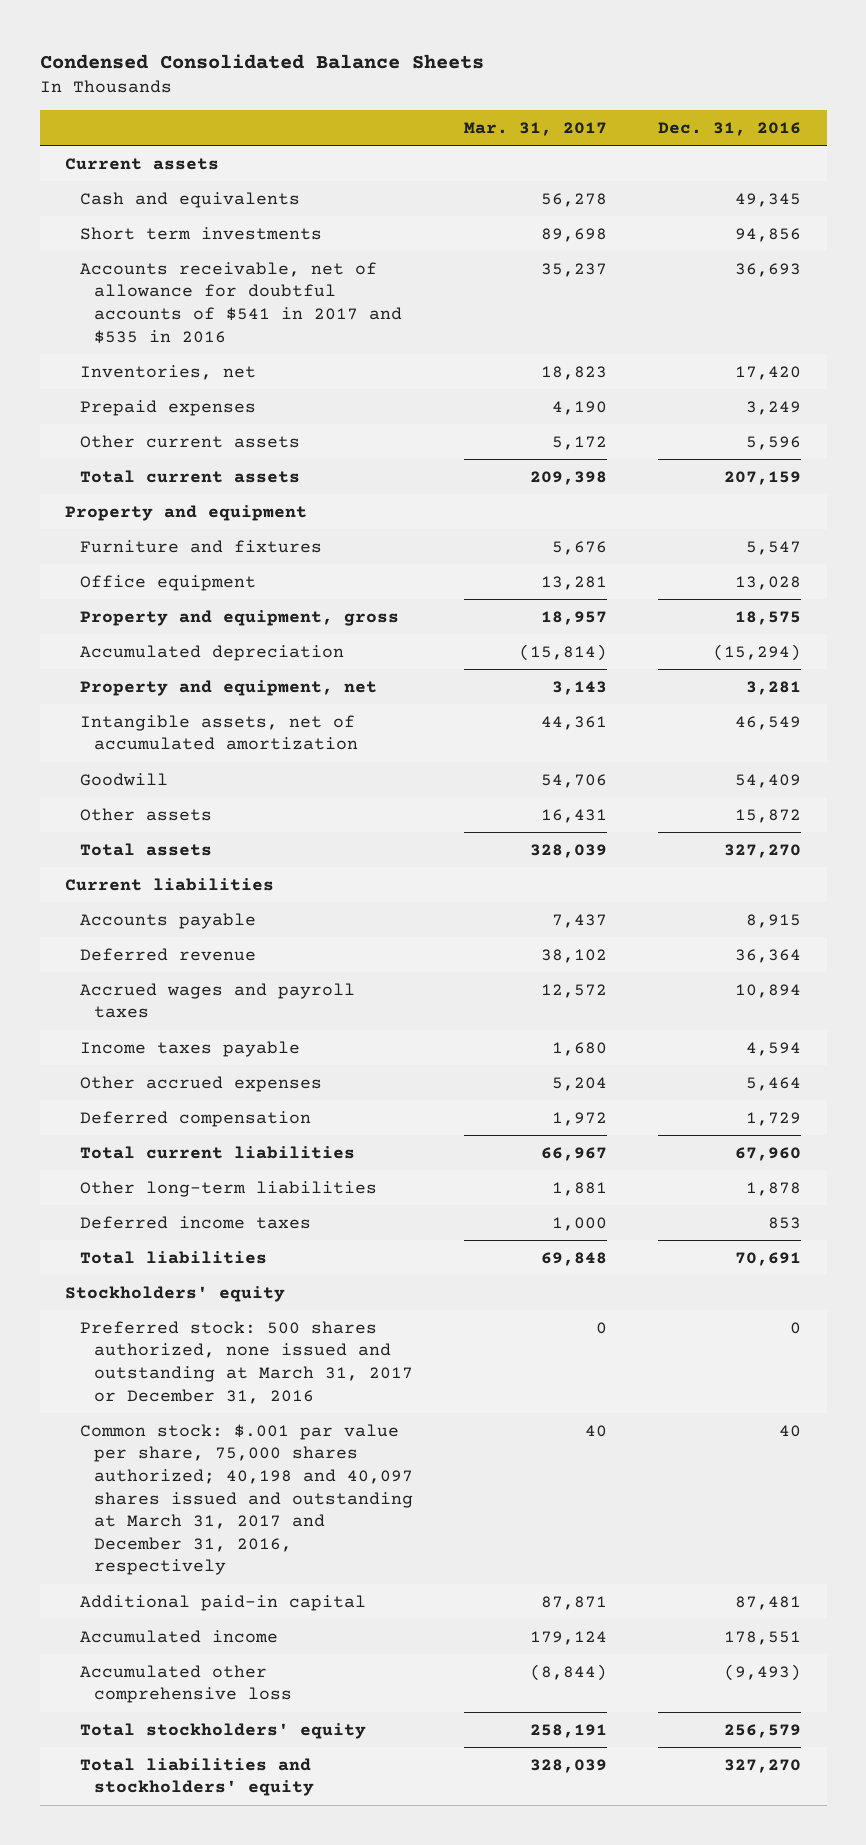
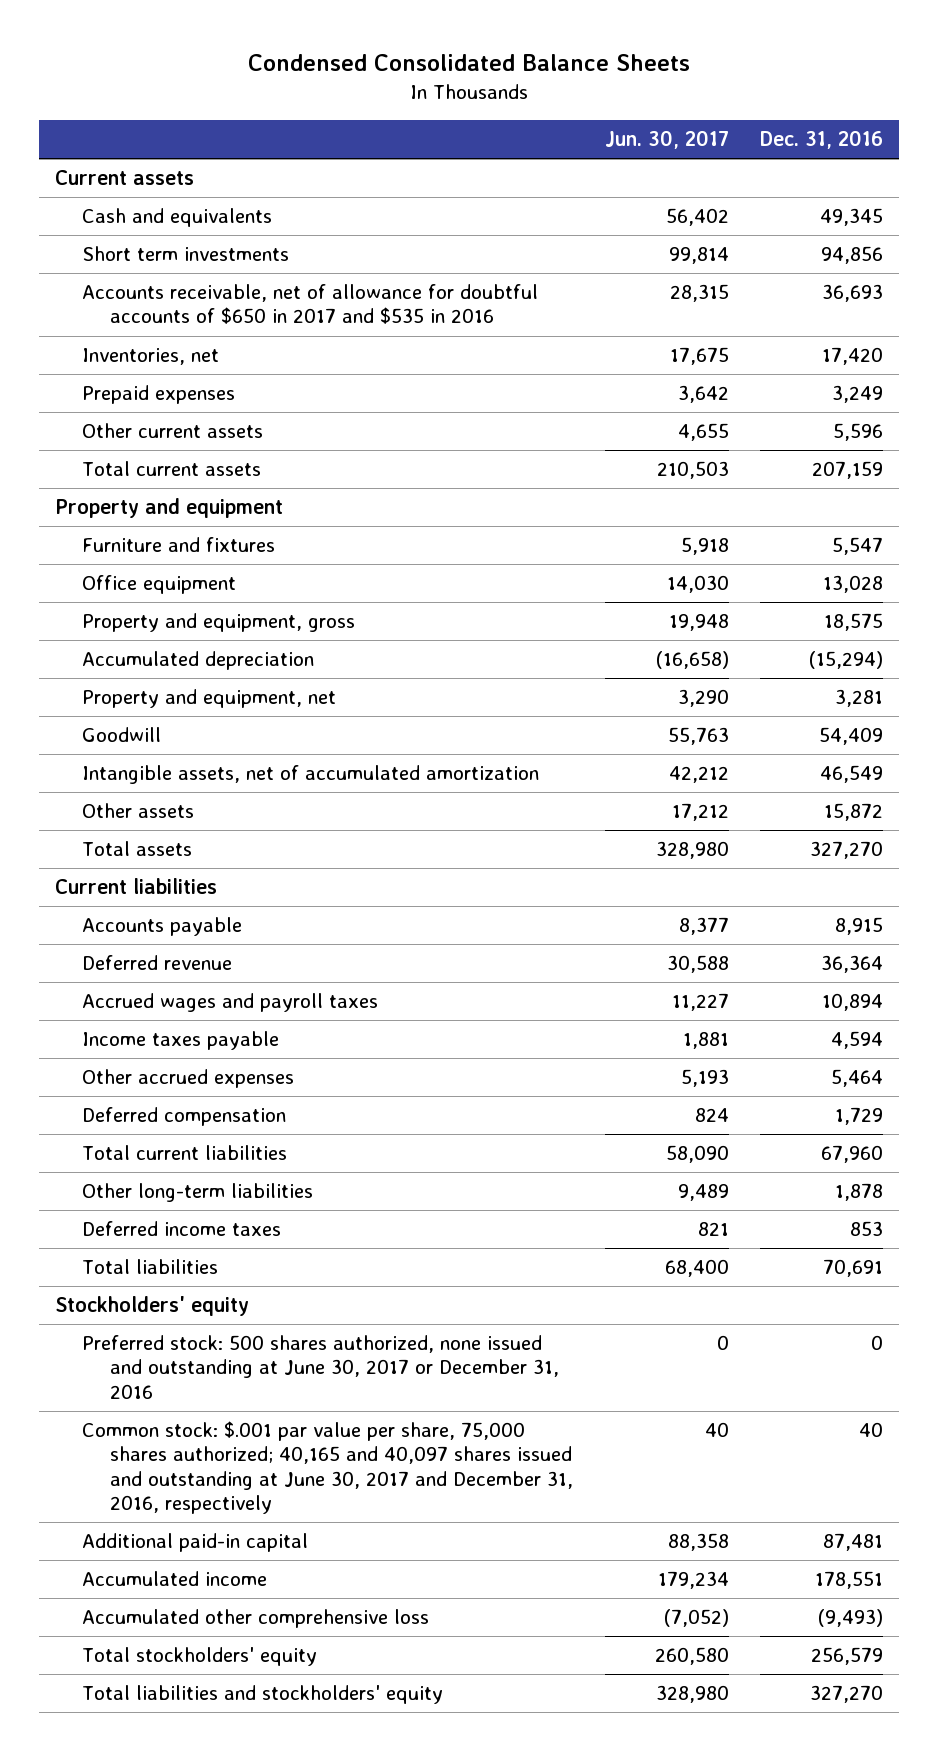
- | Mar. 31, 2017 | Dec. 31, 2016
+ | Jun. 30, 2017 | Dec. 31, 2016
- Accounts receivable, net of allowance for doubtful accounts of $541 in 2017 and $535 in 2016 | 35,237 | 36,693
+ Accounts receivable, net of allowance for doubtful accounts of $650 in 2017 and $535 in 2016 | 28,315 | 36,693
moved down: Intangible assets, net of accumulated amortization | 42,212 | 46,549
- Preferred stock: 500 shares authorized, none issued and outstanding at March 31, 2017 or December 31, 2016 | 0 | 0
- Common stock: $.001 par value per share, 75,000 shares authorized; 40,198 and 40,097 shares issued and outstanding at March 31, 2017 and December 31, 2016, respectively | 40 | 40
+ Preferred stock: 500 shares authorized, none issued and outstanding at June 30, 2017 or December 31, 2016 | 0 | 0
+ Common stock: $.001 par value per share, 75,000 shares authorized; 40,165 and 40,097 shares issued and outstanding at June 30, 2017 and December 31, 2016, respectively | 40 | 40

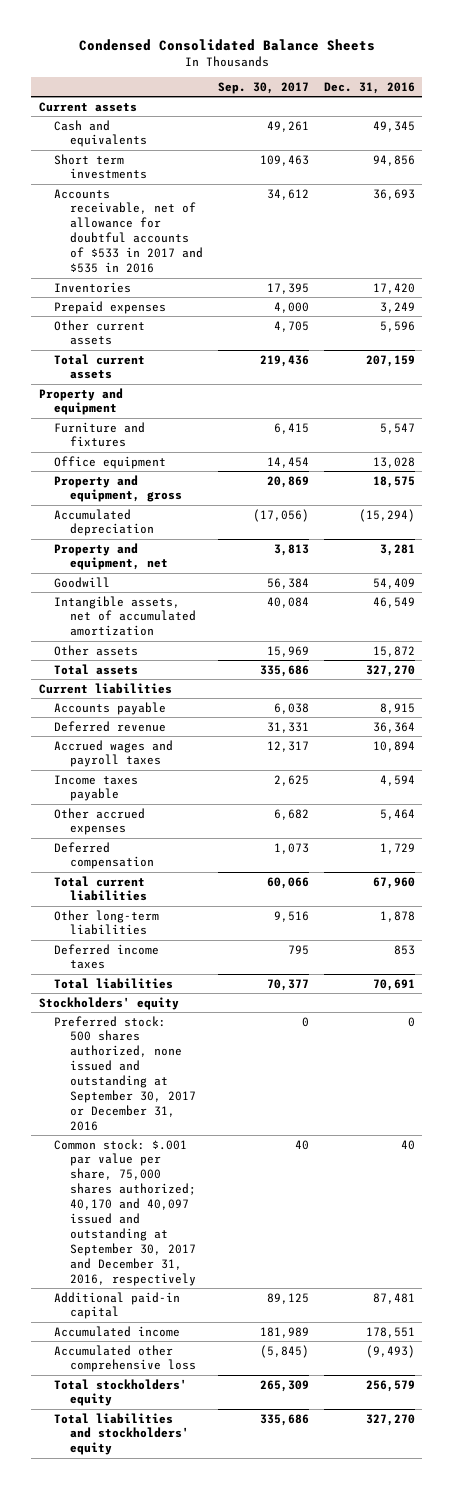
- | Jun. 30, 2017 | Dec. 31, 2016
+ | Sep. 30, 2017 | Dec. 31, 2016
- Accounts receivable, net of allowance for doubtful accounts of $650 in 2017 and $535 in 2016 | 28,315 | 36,693
- Inventories, net | 17,675 | 17,420
+ Accounts receivable, net of allowance for doubtful accounts of $533 in 2017 and $535 in 2016 | 34,612 | 36,693
+ Inventories | 17,395 | 17,420
- Preferred stock: 500 shares authorized, none issued and outstanding at June 30, 2017 or December 31, 2016 | 0 | 0
- Common stock: $.001 par value per share, 75,000 shares authorized; 40,165 and 40,097 shares issued and outstanding at June 30, 2017 and December 31, 2016, respectively | 40 | 40
+ Preferred stock: 500 shares authorized, none issued and outstanding at September 30, 2017 or December 31, 2016 | 0 | 0
+ Common stock: $.001 par value per share, 75,000 shares authorized; 40,170 and 40,097 issued and outstanding at September 30, 2017 and December 31, 2016, respectively | 40 | 40

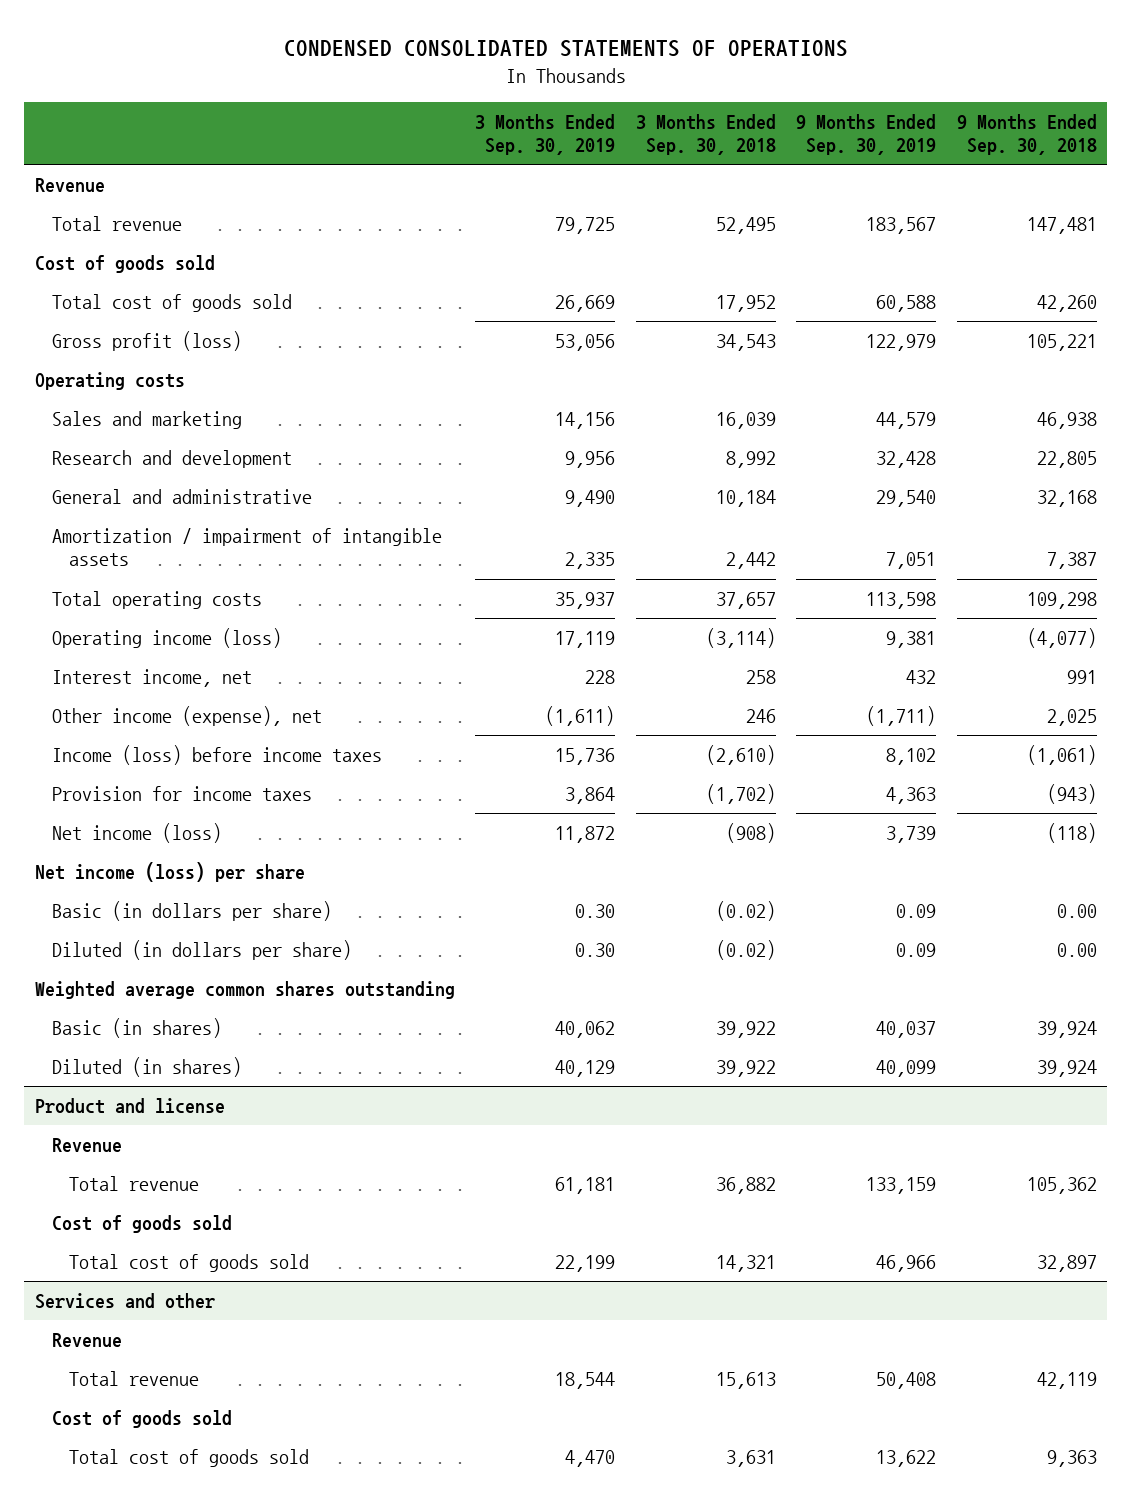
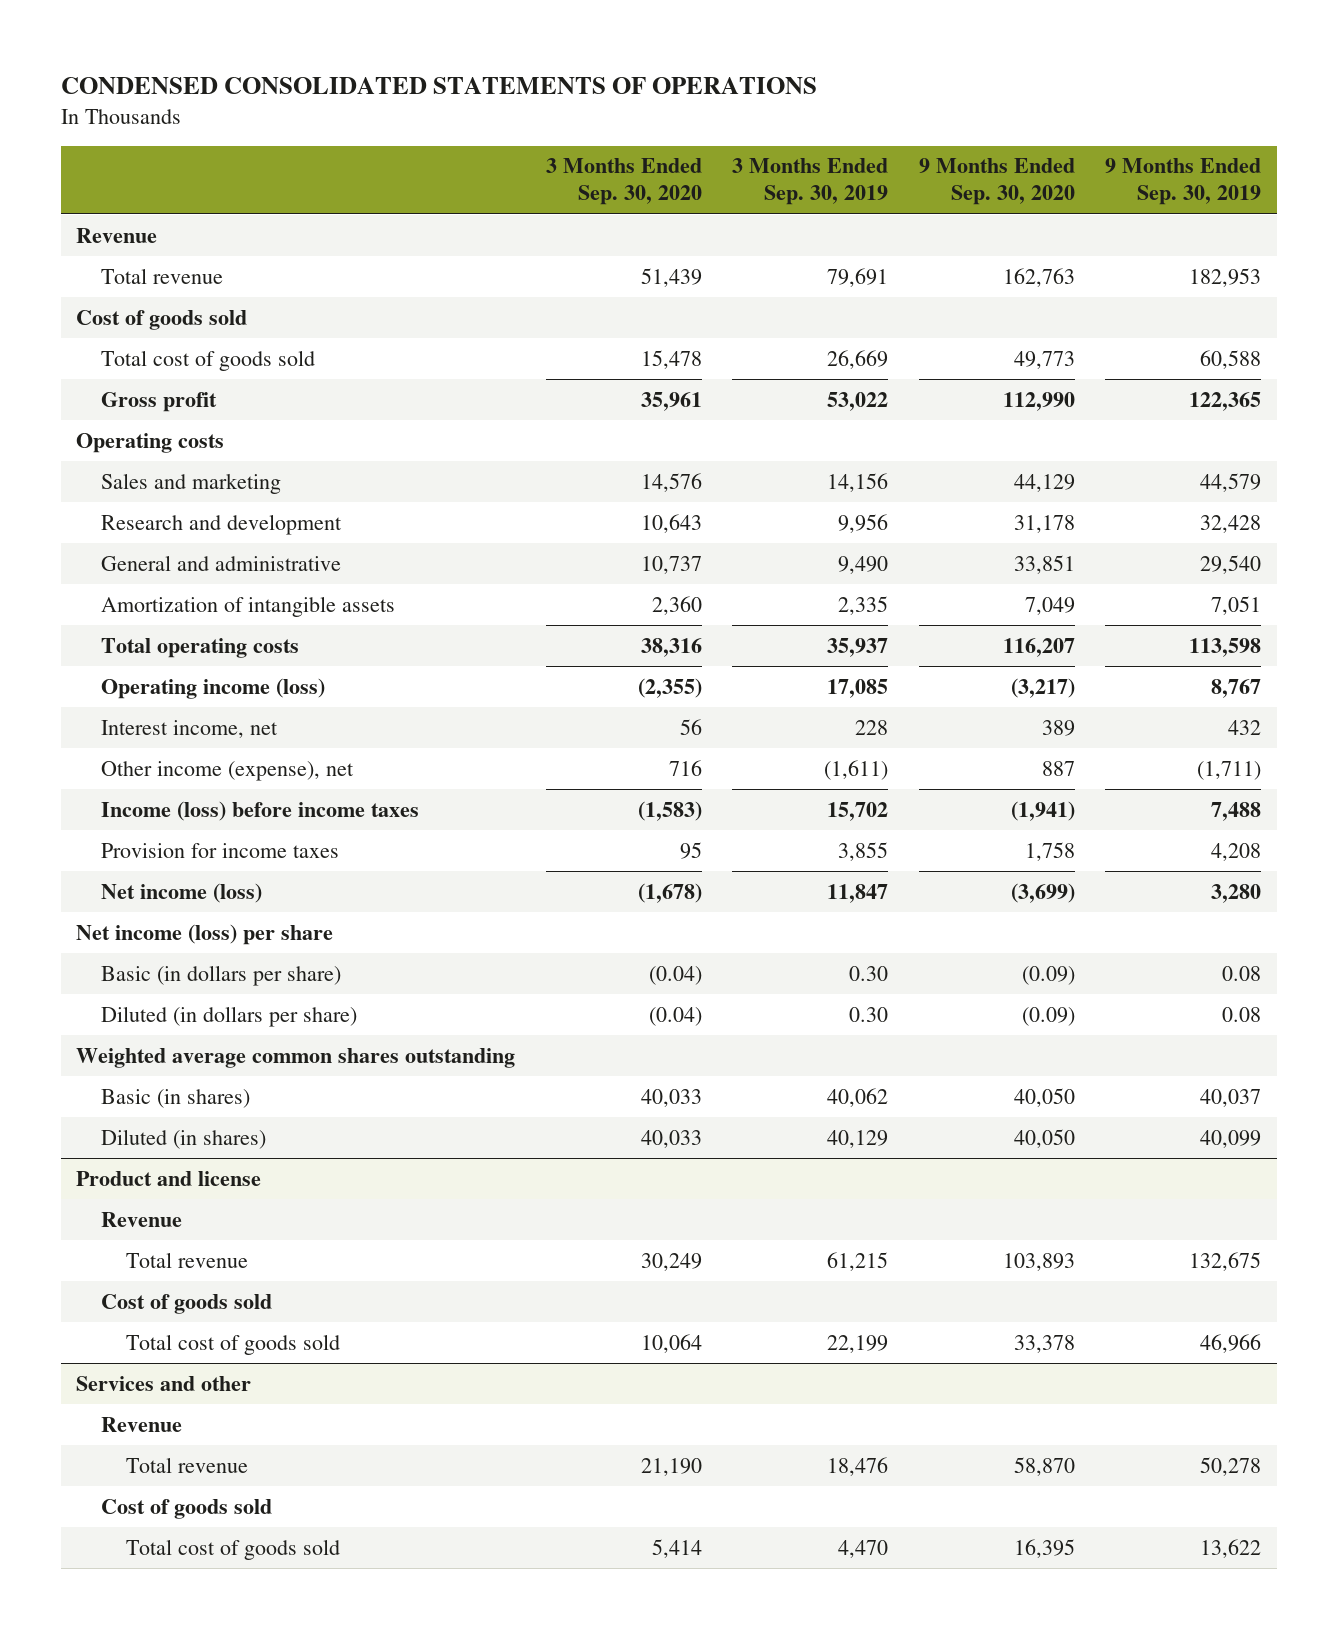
- | 3 Months Ended Sep. 30, 2019 | 3 Months Ended Sep. 30, 2018 | 9 Months Ended Sep. 30, 2019 | 9 Months Ended Sep. 30, 2018
+ | 3 Months Ended Sep. 30, 2020 | 3 Months Ended Sep. 30, 2019 | 9 Months Ended Sep. 30, 2020 | 9 Months Ended Sep. 30, 2019
- Total revenue | 79,725 | 52,495 | 183,567 | 147,481
+ Total revenue | 51,439 | 79,691 | 162,763 | 182,953
- Gross profit (loss) | 53,056 | 34,543 | 122,979 | 105,221
+ Gross profit | 35,961 | 53,022 | 112,990 | 122,365
- Amortization / impairment of intangible assets | 2,335 | 2,442 | 7,051 | 7,387
+ Amortization of intangible assets | 2,360 | 2,335 | 7,049 | 7,051
- Operating income (loss) | 17,119 | (3,114) | 9,381 | (4,077)
+ Operating income (loss) | (2,355) | 17,085 | (3,217) | 8,767
- Income (loss) before income taxes | 15,736 | (2,610) | 8,102 | (1,061)
- Provision for income taxes | 3,864 | (1,702) | 4,363 | (943)
- Net income (loss) | 11,872 | (908) | 3,739 | (118)
+ Income (loss) before income taxes | (1,583) | 15,702 | (1,941) | 7,488
+ Provision for income taxes | 95 | 3,855 | 1,758 | 4,208
+ Net income (loss) | (1,678) | 11,847 | (3,699) | 3,280
- Basic (in dollars per share) | 0.30 | (0.02) | 0.09 | 0.00
- Diluted (in dollars per share) | 0.30 | (0.02) | 0.09 | 0.00
+ Basic (in dollars per share) | (0.04) | 0.30 | (0.09) | 0.08
+ Diluted (in dollars per share) | (0.04) | 0.30 | (0.09) | 0.08
@ Product and license
- Total revenue | 61,181 | 36,882 | 133,159 | 105,362
+ Total revenue | 30,249 | 61,215 | 103,893 | 132,675
@ Services and other
- Total revenue | 18,544 | 15,613 | 50,408 | 42,119
+ Total revenue | 21,190 | 18,476 | 58,870 | 50,278

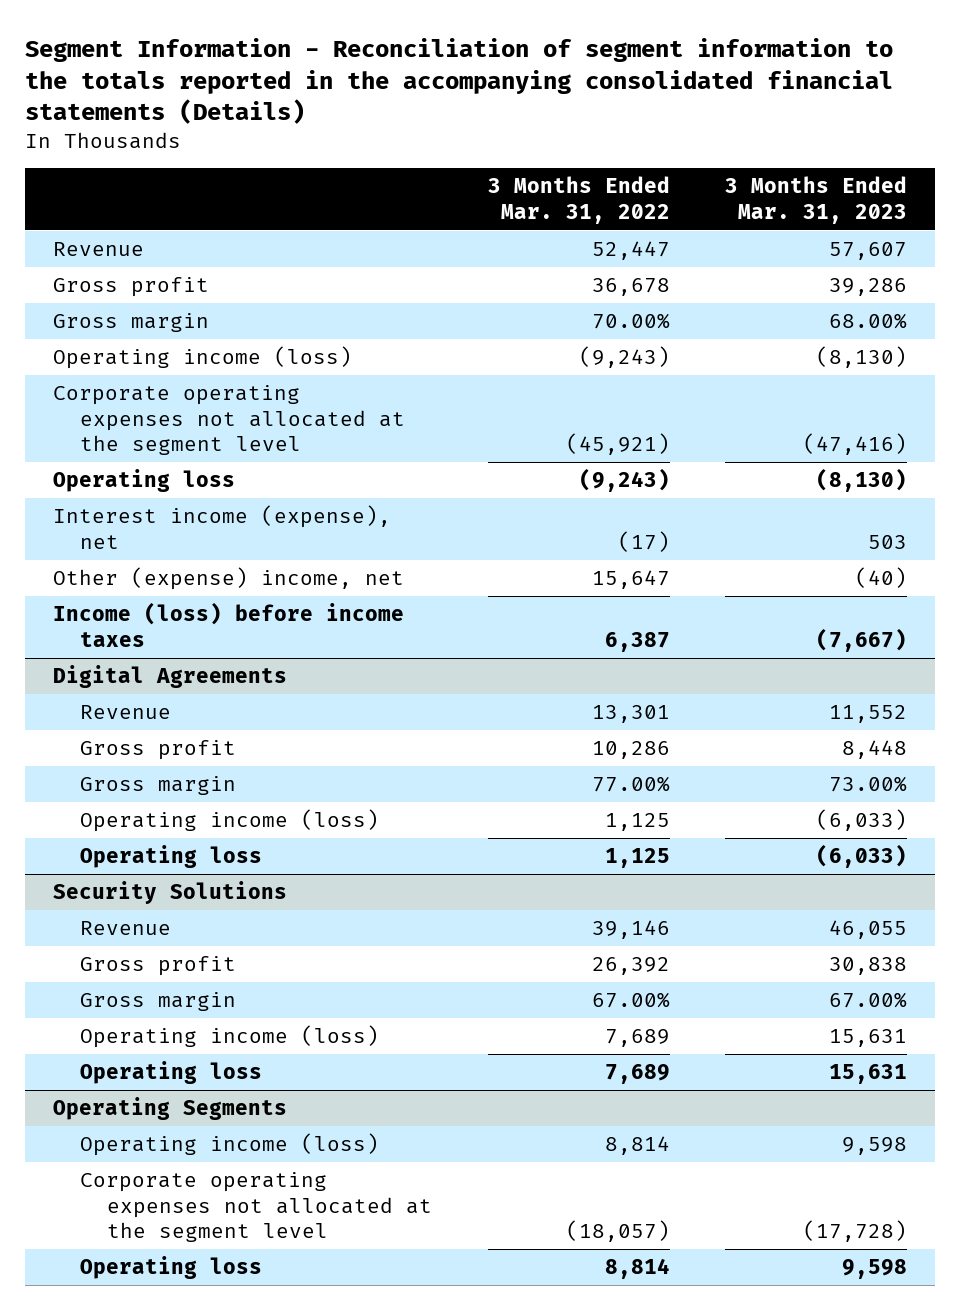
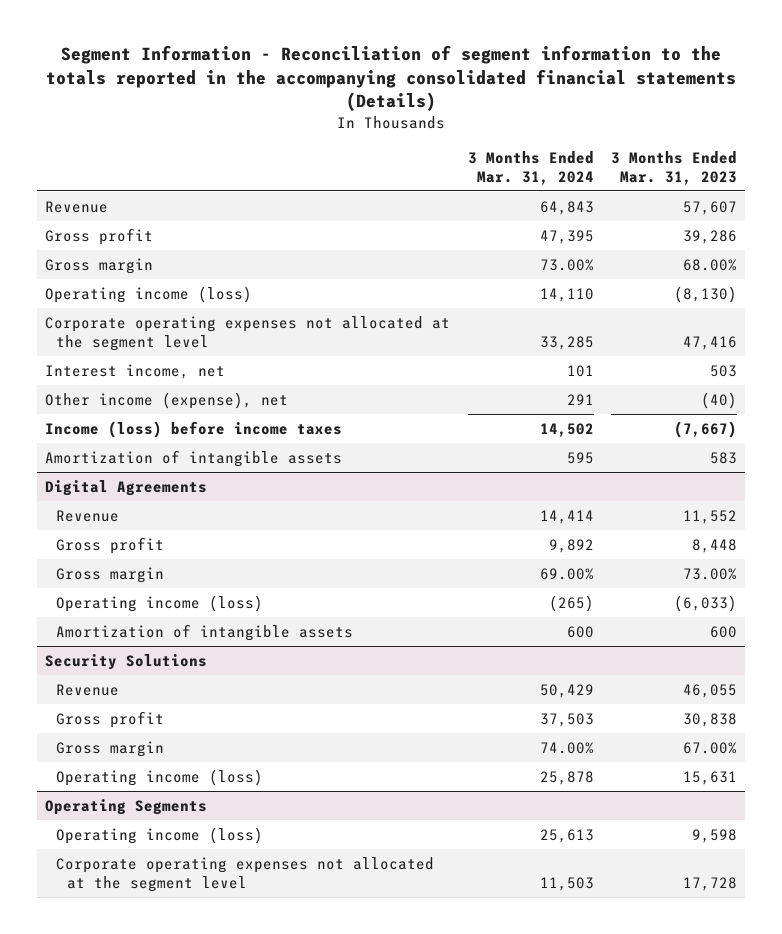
- | 3 Months Ended Mar. 31, 2022 | 3 Months Ended Mar. 31, 2023
+ | 3 Months Ended Mar. 31, 2024 | 3 Months Ended Mar. 31, 2023
- Corporate operating expenses not allocated at the segment level | (45,921) | (47,416)
- Operating loss | (9,243) | (8,130)
- Interest income (expense), net | (17) | 503
- Other (expense) income, net | 15,647 | (40)
+ Corporate operating expenses not allocated at the segment level | 33,285 | 47,416
+ Interest income, net | 101 | 503
+ Other income (expense), net | 291 | (40)
+ Amortization of intangible assets | 595 | 583
@ Digital Agreements
- Operating loss | 1,125 | (6,033)
+ Amortization of intangible assets | 600 | 600
@ Security Solutions
- Operating loss | 7,689 | 15,631
@ Operating Segments
- Corporate operating expenses not allocated at the segment level | (18,057) | (17,728)
- Operating loss | 8,814 | 9,598
+ Corporate operating expenses not allocated at the segment level | 11,503 | 17,728

